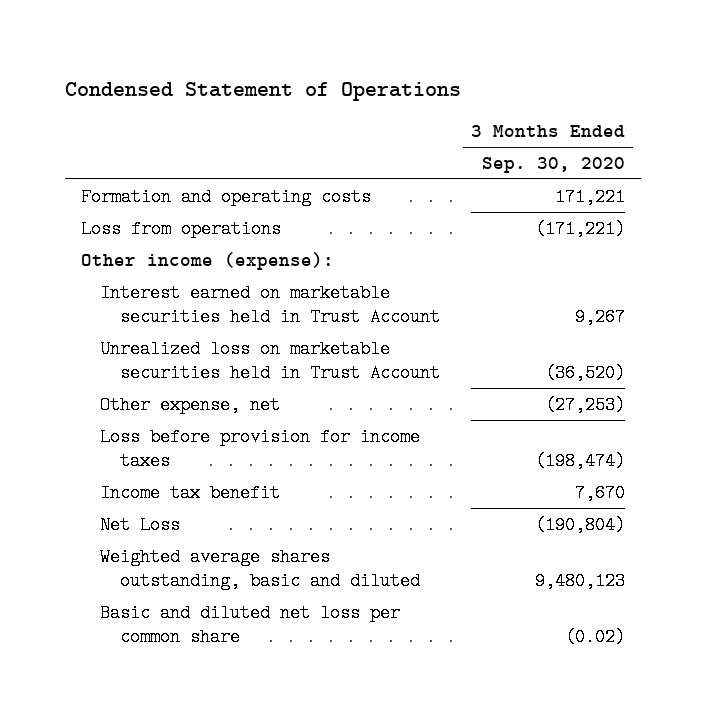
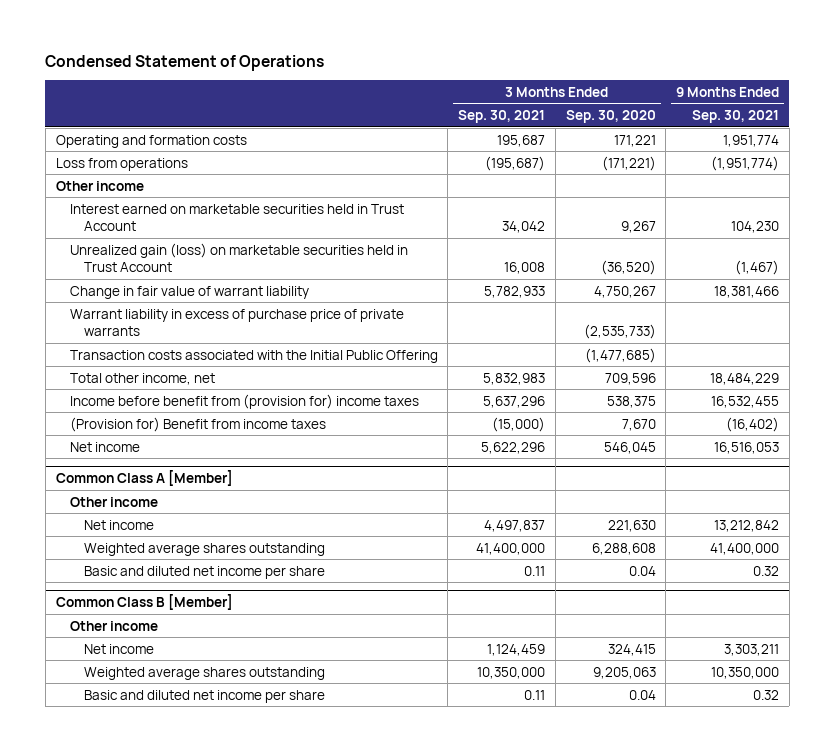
- | 3 Months Ended Sep. 30, 2020
+ | 3 Months Ended Sep. 30, 2021 | 3 Months Ended Sep. 30, 2020 | 9 Months Ended Sep. 30, 2021
- Formation and operating costs | 171,221
+ Operating and formation costs | 195,687 | 171,221 | 1,951,774
- Other income (expense):
+ Other income
- Unrealized loss on marketable securities held in Trust Account | (36,520)
- Other expense, net | (27,253)
- Loss before provision for income taxes | (198,474)
- Income tax benefit | 7,670
- Net Loss | (190,804)
- Weighted average shares outstanding, basic and diluted | 9,480,123
- Basic and diluted net loss per common share | (0.02)
+ Unrealized gain (loss) on marketable securities held in Trust Account | 16,008 | (36,520) | (1,467)
+ Change in fair value of warrant liability | 5,782,933 | 4,750,267 | 18,381,466
+ Warrant liability in excess of purchase price of private warrants | | (2,535,733) |
+ Transaction costs associated with the Initial Public Offering | | (1,477,685) |
+ Total other income, net | 5,832,983 | 709,596 | 18,484,229
+ Income before benefit from (provision for) income taxes | 5,637,296 | 538,375 | 16,532,455
+ (Provision for) Benefit from income taxes | (15,000) | 7,670 | (16,402)
+ Net income | 5,622,296 | 546,045 | 16,516,053
+ Common Class A [Member]
+ Other income
+ Net income | 4,497,837 | 221,630 | 13,212,842
+ Weighted average shares outstanding | 41,400,000 | 6,288,608 | 41,400,000
+ Basic and diluted net income per share | 0.11 | 0.04 | 0.32
+ Common Class B [Member]
+ Other income
+ Net income | 1,124,459 | 324,415 | 3,303,211
+ Weighted average shares outstanding | 10,350,000 | 9,205,063 | 10,350,000
+ Basic and diluted net income per share | 0.11 | 0.04 | 0.32

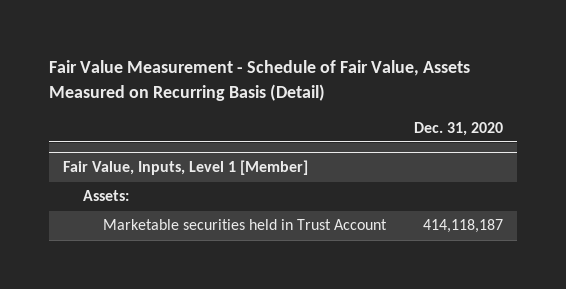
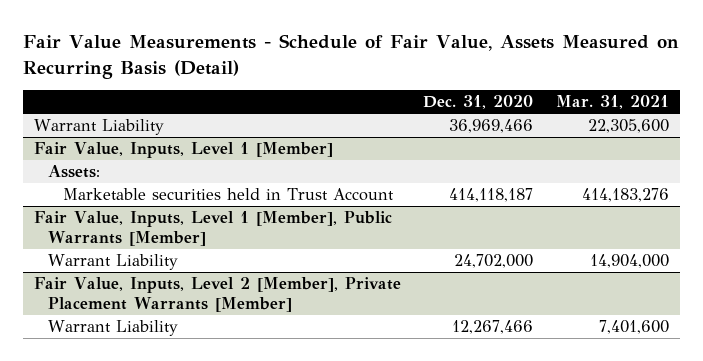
- Fair Value Measurement - Schedule of Fair Value, Assets Measured on Recurring Basis (Detail)
+ Fair Value Measurements - Schedule of Fair Value, Assets Measured on Recurring Basis (Detail)
- | Dec. 31, 2020
+ | Dec. 31, 2020 | Mar. 31, 2021
+ Warrant Liability | 36,969,466 | 22,305,600
+ Fair Value, Inputs, Level 1 [Member], Public Warrants [Member]
+ Warrant Liability | 24,702,000 | 14,904,000
+ Fair Value, Inputs, Level 2 [Member], Private Placement Warrants [Member]
+ Warrant Liability | 12,267,466 | 7,401,600

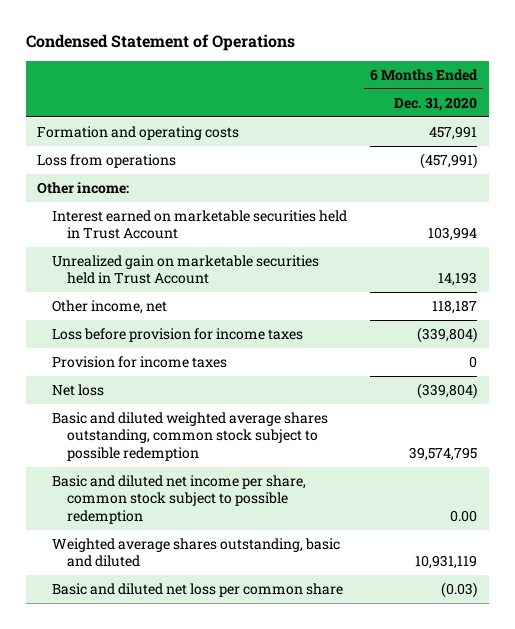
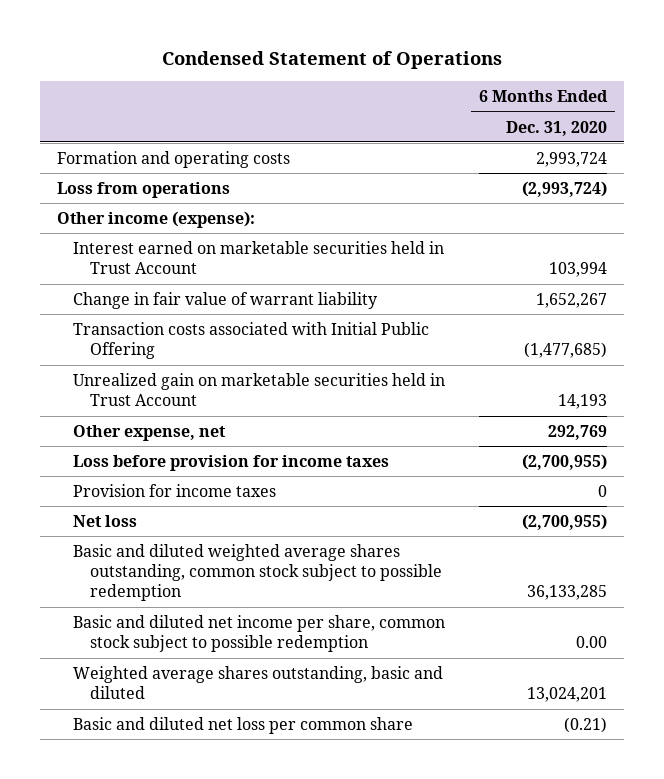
- Formation and operating costs | 457,991
- Loss from operations | (457,991)
- Other income:
+ Formation and operating costs | 2,993,724
+ Loss from operations | (2,993,724)
+ Other income (expense):
+ Change in fair value of warrant liability | 1,652,267
+ Transaction costs associated with Initial Public Offering | (1,477,685)
- Other income, net | 118,187
- Loss before provision for income taxes | (339,804)
+ Other expense, net | 292,769
+ Loss before provision for income taxes | (2,700,955)
- Net loss | (339,804)
- Basic and diluted weighted average shares outstanding, common stock subject to possible redemption | 39,574,795
+ Net loss | (2,700,955)
+ Basic and diluted weighted average shares outstanding, common stock subject to possible redemption | 36,133,285
- Weighted average shares outstanding, basic and diluted | 10,931,119
- Basic and diluted net loss per common share | (0.03)
+ Weighted average shares outstanding, basic and diluted | 13,024,201
+ Basic and diluted net loss per common share | (0.21)

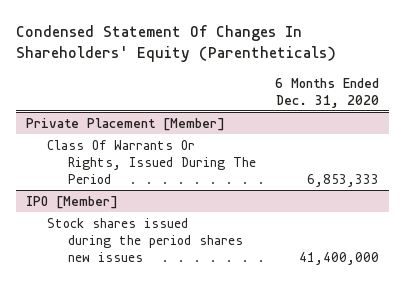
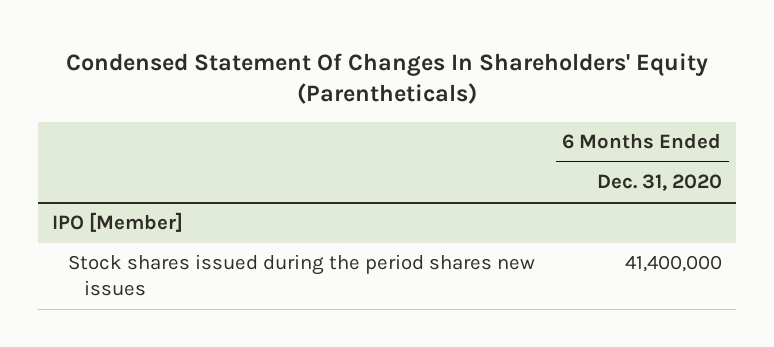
- Private Placement [Member]
- Class Of Warrants Or Rights, Issued During The Period | 6,853,333

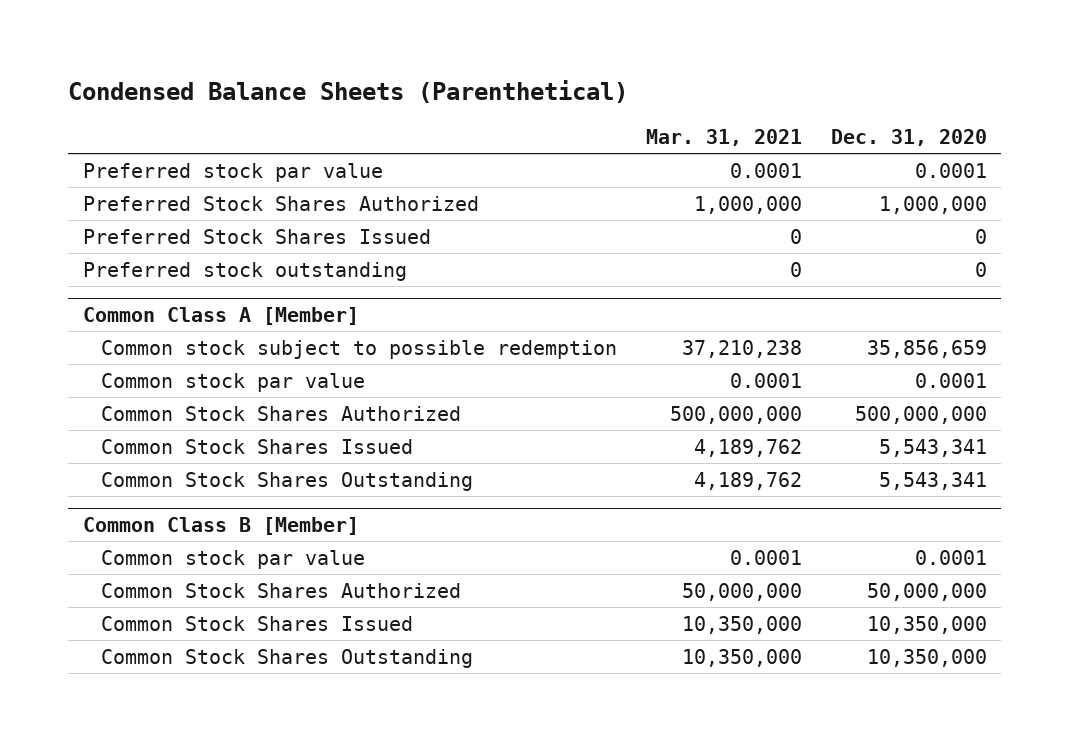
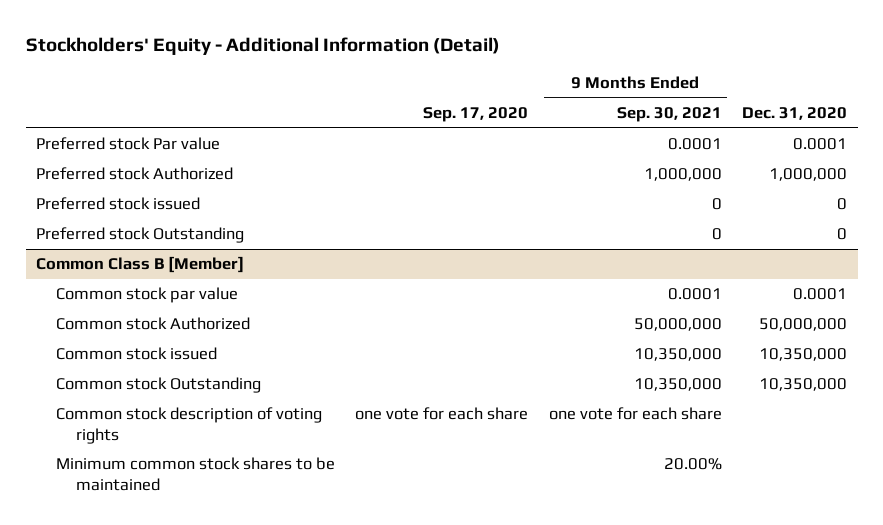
- Condensed Balance Sheets (Parenthetical)
+ Stockholders' Equity - Additional Information (Detail)
- | Mar. 31, 2021 | Dec. 31, 2020
+ | Sep. 17, 2020 | 9 Months Ended Sep. 30, 2021 | Dec. 31, 2020
- Preferred stock par value | 0.0001 | 0.0001
- Preferred Stock Shares Authorized | 1,000,000 | 1,000,000
- Preferred Stock Shares Issued | 0 | 0
- Preferred stock outstanding | 0 | 0
- Common Class A [Member]
- Common stock subject to possible redemption | 37,210,238 | 35,856,659
- Common stock par value | 0.0001 | 0.0001
- Common Stock Shares Authorized | 500,000,000 | 500,000,000
- Common Stock Shares Issued | 4,189,762 | 5,543,341
- Common Stock Shares Outstanding | 4,189,762 | 5,543,341
+ Preferred stock Par value | | 0.0001 | 0.0001
+ Preferred stock Authorized | | 1,000,000 | 1,000,000
+ Preferred stock issued | | 0 | 0
+ Preferred stock Outstanding | | 0 | 0
@ Common Class B [Member]
- Common Stock Shares Authorized | 50,000,000 | 50,000,000
- Common Stock Shares Issued | 10,350,000 | 10,350,000
- Common Stock Shares Outstanding | 10,350,000 | 10,350,000
+ Common stock Authorized | | 50,000,000 | 50,000,000
+ Common stock issued | | 10,350,000 | 10,350,000
+ Common stock Outstanding | | 10,350,000 | 10,350,000
+ Common stock description of voting rights | one vote for each share | one vote for each share |
+ Minimum common stock shares to be maintained | | 20.00% |

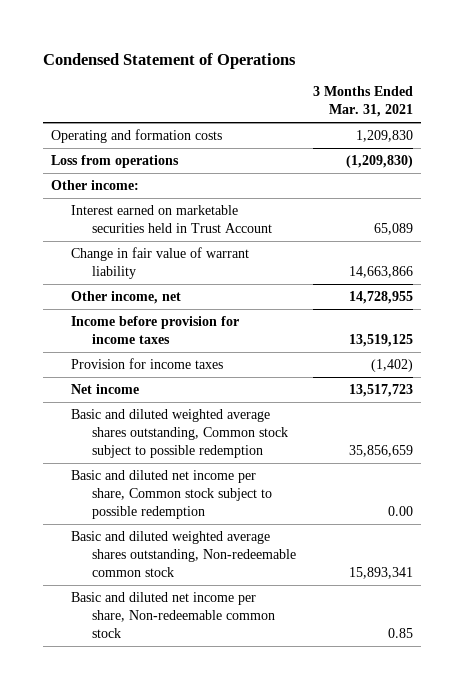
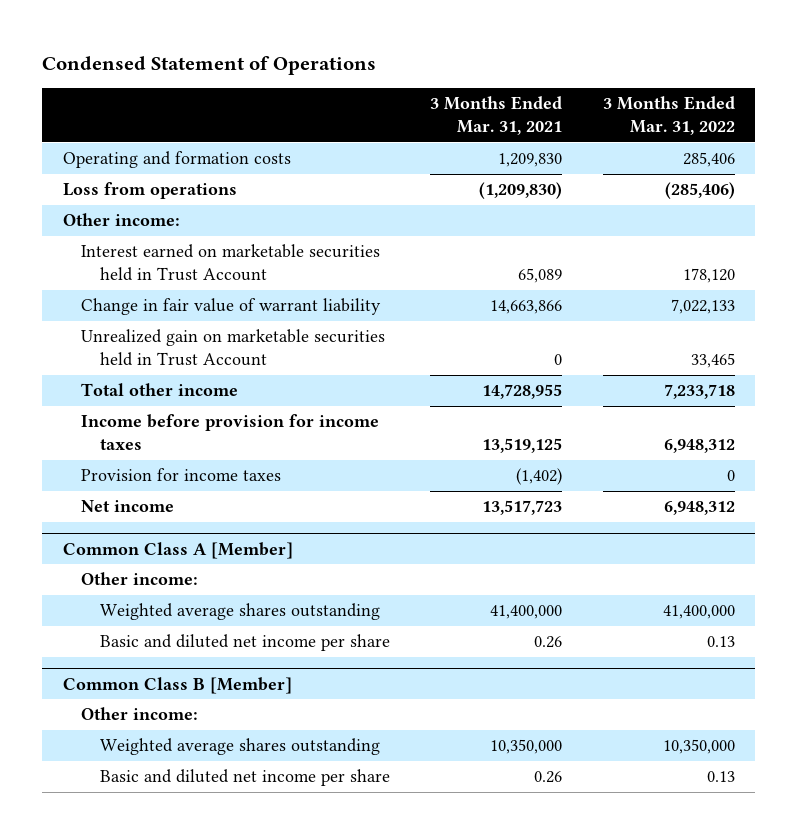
- | 3 Months Ended Mar. 31, 2021
+ | 3 Months Ended Mar. 31, 2021 | 3 Months Ended Mar. 31, 2022
- Other income, net | 14,728,955
+ Unrealized gain on marketable securities held in Trust Account | 0 | 33,465
+ Total other income | 14,728,955 | 7,233,718
- Basic and diluted weighted average shares outstanding, Common stock subject to possible redemption | 35,856,659
- Basic and diluted net income per share, Common stock subject to possible redemption | 0.00
- Basic and diluted weighted average shares outstanding, Non-redeemable common stock | 15,893,341
- Basic and diluted net income per share, Non-redeemable common stock | 0.85
+ Common Class A [Member]
+ Other income:
+ Weighted average shares outstanding | 41,400,000 | 41,400,000
+ Basic and diluted net income per share | 0.26 | 0.13
+ Common Class B [Member]
+ Other income:
+ Weighted average shares outstanding | 10,350,000 | 10,350,000
+ Basic and diluted net income per share | 0.26 | 0.13

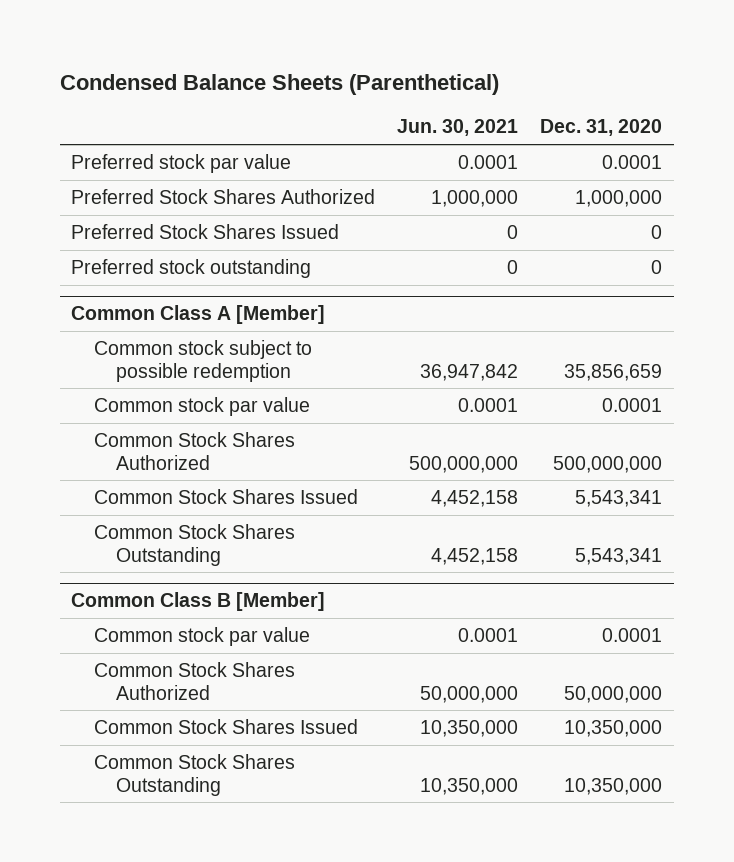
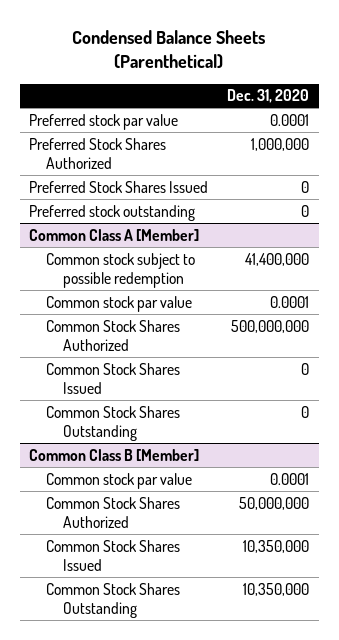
- | Jun. 30, 2021 | Dec. 31, 2020
+ | Dec. 31, 2020
@ Common Class A [Member]
- Common stock subject to possible redemption | 36,947,842 | 35,856,659
+ Common stock subject to possible redemption | 41,400,000
- Common Stock Shares Issued | 4,452,158 | 5,543,341
- Common Stock Shares Outstanding | 4,452,158 | 5,543,341
+ Common Stock Shares Issued | 0
+ Common Stock Shares Outstanding | 0

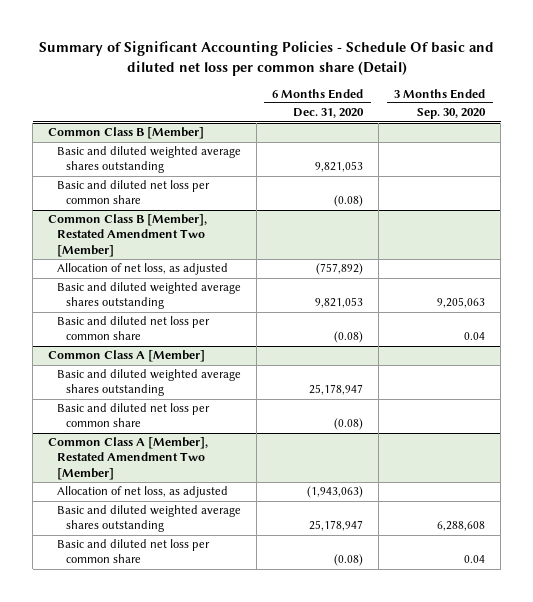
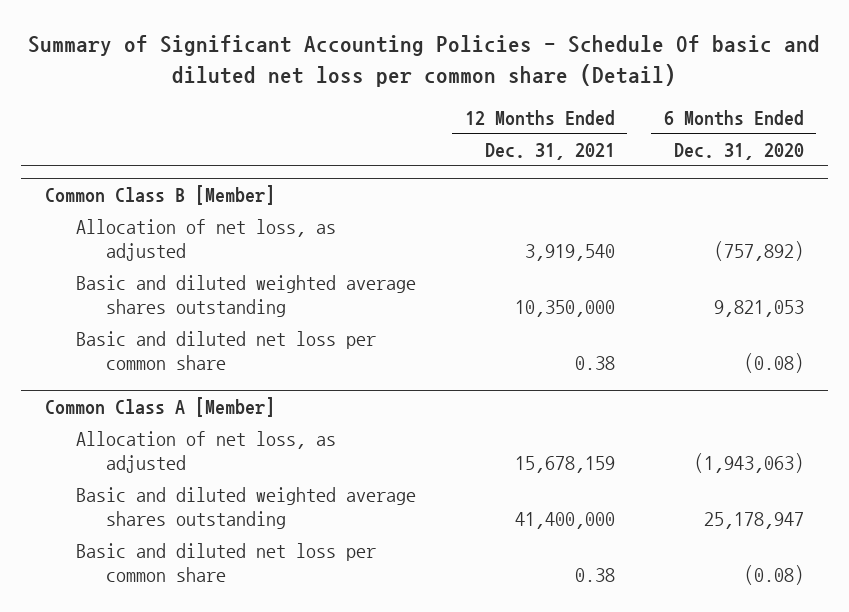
- | 6 Months Ended Dec. 31, 2020 | 3 Months Ended Sep. 30, 2020
+ | 12 Months Ended Dec. 31, 2021 | 6 Months Ended Dec. 31, 2020
@ Common Class B [Member]
- Basic and diluted weighted average shares outstanding | 9,821,053 |
- Basic and diluted net loss per common share | (0.08) |
- Common Class B [Member], Restated Amendment Two [Member]
@ Common Class A [Member]
- Basic and diluted weighted average shares outstanding | 25,178,947 |
- Basic and diluted net loss per common share | (0.08) |
- Common Class A [Member], Restated Amendment Two [Member]

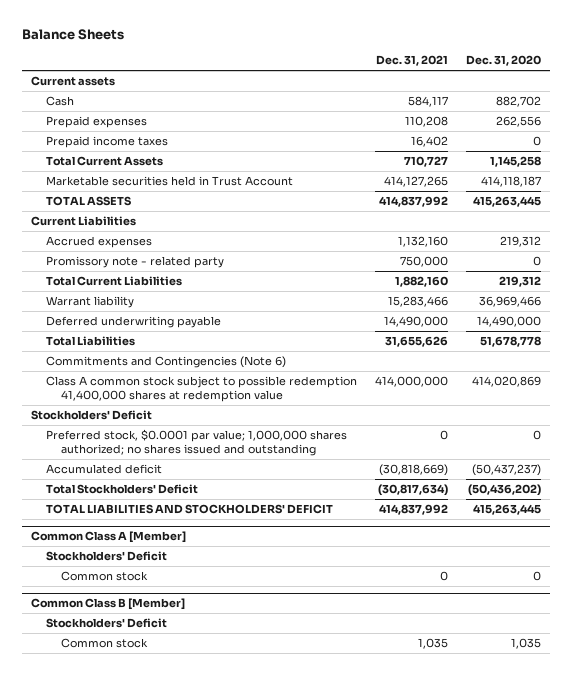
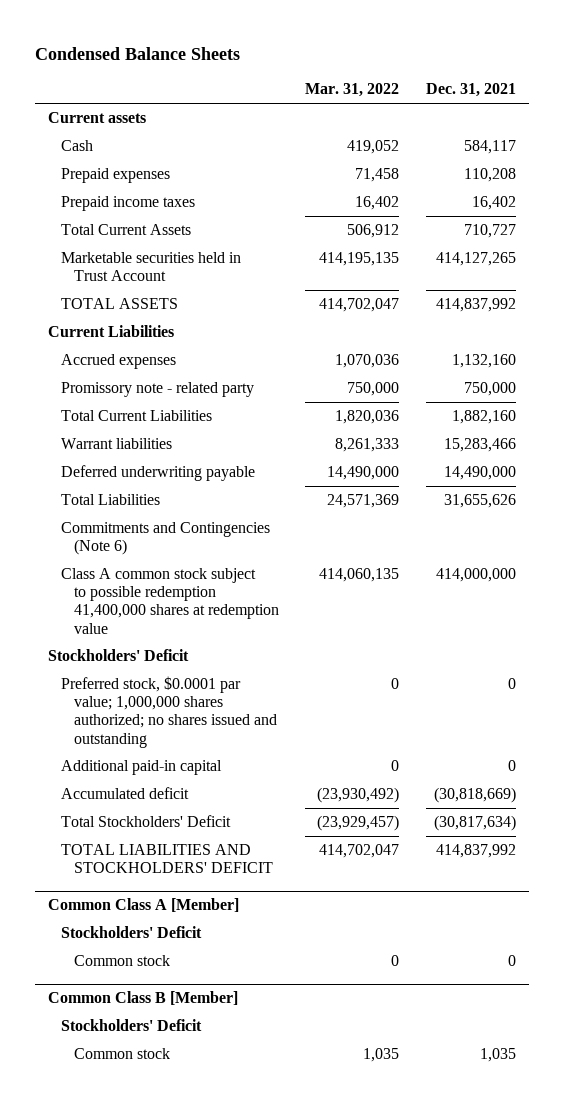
- Balance Sheets
+ Condensed Balance Sheets
- | Dec. 31, 2021 | Dec. 31, 2020
+ | Mar. 31, 2022 | Dec. 31, 2021
- Warrant liability | 15,283,466 | 36,969,466
+ Warrant liabilities | 8,261,333 | 15,283,466
+ Additional paid-in capital | 0 | 0

